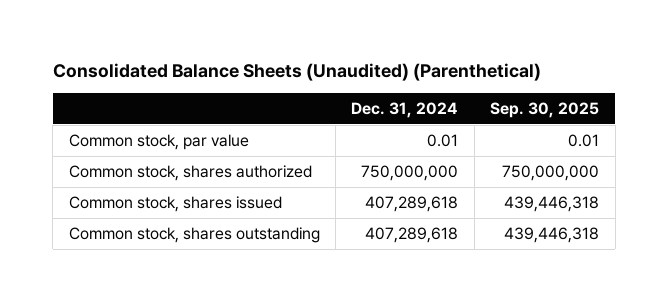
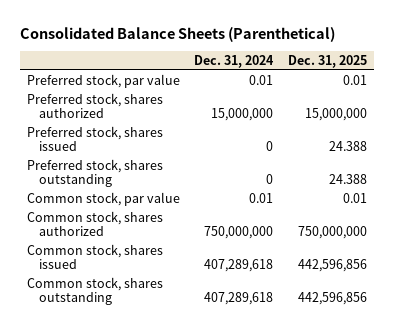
- Consolidated Balance Sheets (Unaudited) (Parenthetical)
+ Consolidated Balance Sheets (Parenthetical)
- | Dec. 31, 2024 | Sep. 30, 2025
+ | Dec. 31, 2024 | Dec. 31, 2025
+ Preferred stock, par value | 0.01 | 0.01
+ Preferred stock, shares authorized | 15,000,000 | 15,000,000
+ Preferred stock, shares issued | 0 | 24.388
+ Preferred stock, shares outstanding | 0 | 24.388

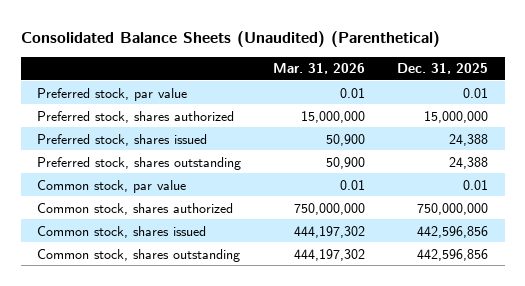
- Consolidated Balance Sheets (Parenthetical)
+ Consolidated Balance Sheets (Unaudited) (Parenthetical)
- | Dec. 31, 2024 | Dec. 31, 2025
+ | Mar. 31, 2026 | Dec. 31, 2025
- Preferred stock, shares issued | 0 | 24.388
- Preferred stock, shares outstanding | 0 | 24.388
+ Preferred stock, shares issued | 50,900 | 24,388
+ Preferred stock, shares outstanding | 50,900 | 24,388

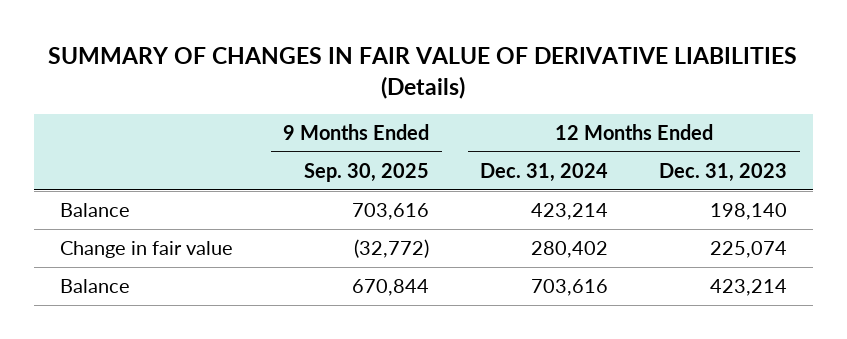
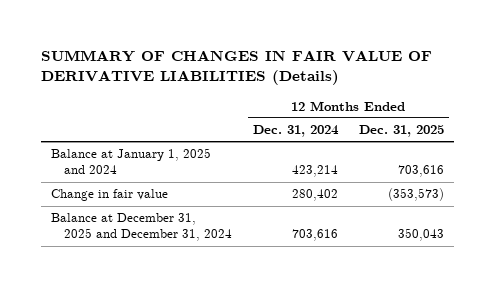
- | 9 Months Ended Sep. 30, 2025 | 12 Months Ended Dec. 31, 2024 | 12 Months Ended Dec. 31, 2023
+ | 12 Months Ended Dec. 31, 2024 | 12 Months Ended Dec. 31, 2025
- Balance | 703,616 | 423,214 | 198,140
+ Balance at January 1, 2025 and 2024 | 423,214 | 703,616
- Balance | 670,844 | 703,616 | 423,214
+ Balance at December 31, 2025 and December 31, 2024 | 703,616 | 350,043

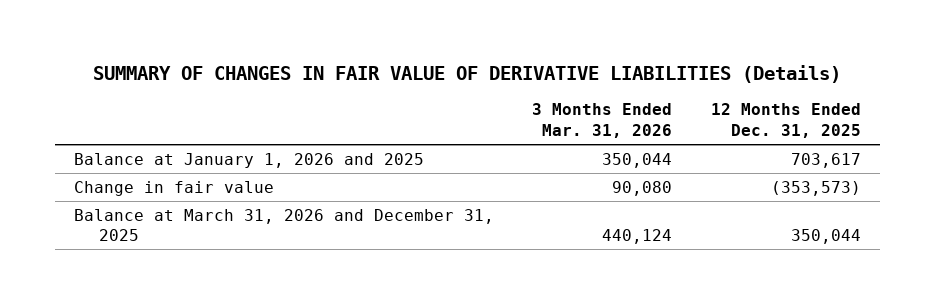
- | 12 Months Ended Dec. 31, 2024 | 12 Months Ended Dec. 31, 2025
+ | 3 Months Ended Mar. 31, 2026 | 12 Months Ended Dec. 31, 2025
- Balance at January 1, 2025 and 2024 | 423,214 | 703,616
+ Balance at January 1, 2026 and 2025 | 350,044 | 703,617
- Balance at December 31, 2025 and December 31, 2024 | 703,616 | 350,043
+ Balance at March 31, 2026 and December 31, 2025 | 440,124 | 350,044

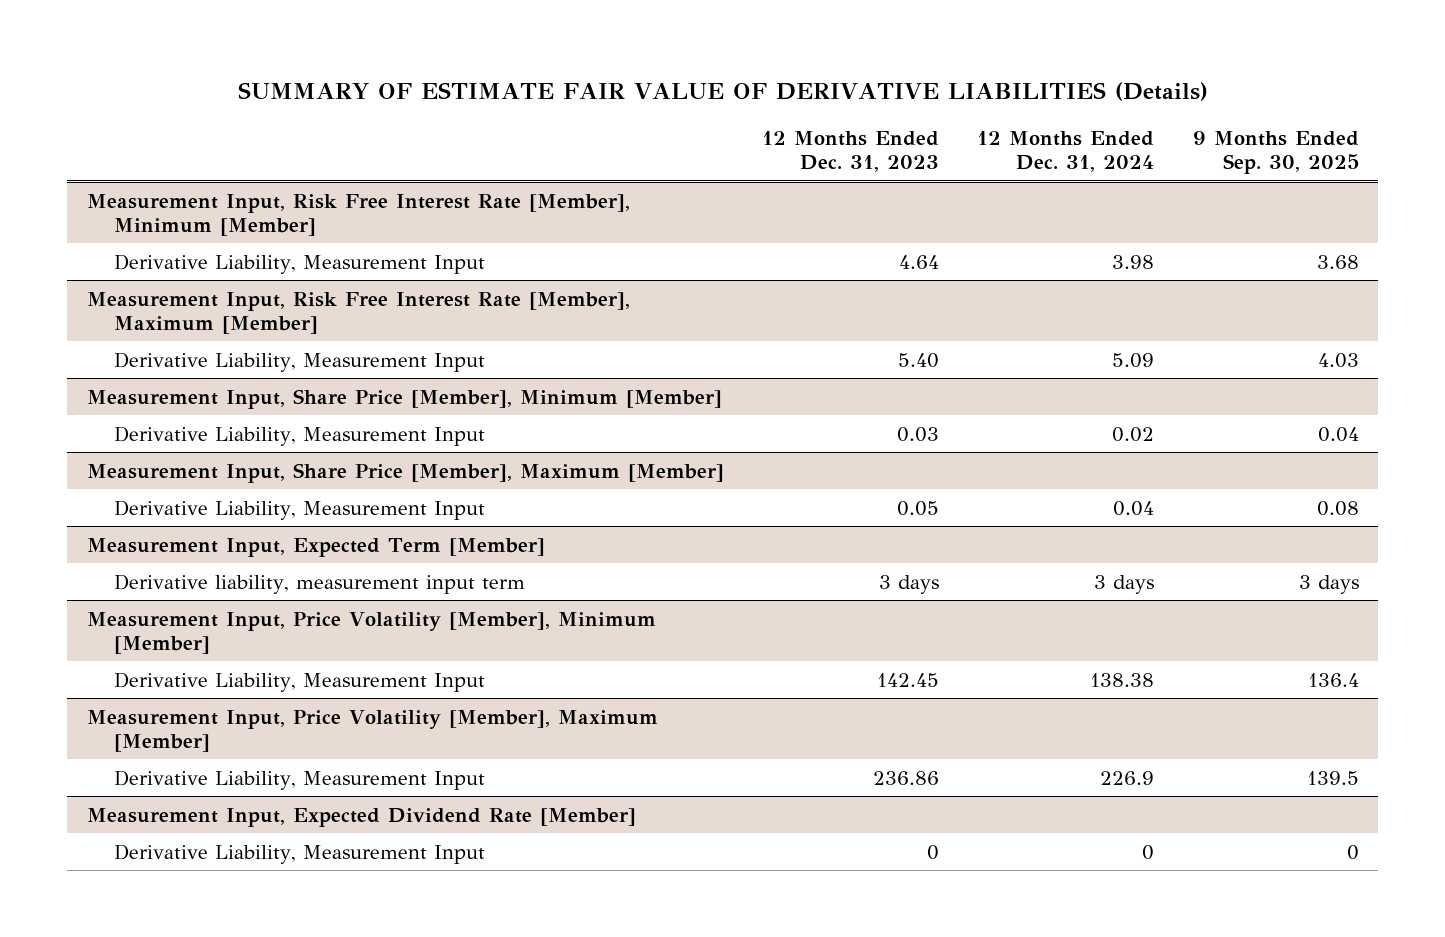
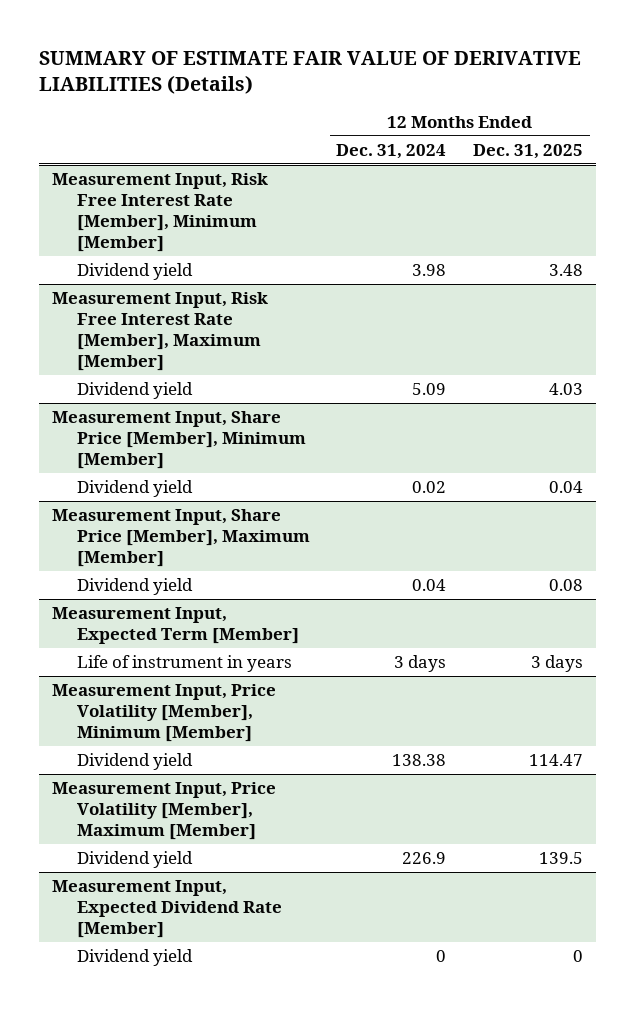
- | 12 Months Ended Dec. 31, 2023 | 12 Months Ended Dec. 31, 2024 | 9 Months Ended Sep. 30, 2025
+ | 12 Months Ended Dec. 31, 2024 | 12 Months Ended Dec. 31, 2025
@ Measurement Input, Risk Free Interest Rate [Member], Minimum [Member]
- Derivative Liability, Measurement Input | 4.64 | 3.98 | 3.68
+ Dividend yield | 3.98 | 3.48
@ Measurement Input, Risk Free Interest Rate [Member], Maximum [Member]
- Derivative Liability, Measurement Input | 5.40 | 5.09 | 4.03
+ Dividend yield | 5.09 | 4.03
@ Measurement Input, Share Price [Member], Minimum [Member]
- Derivative Liability, Measurement Input | 0.03 | 0.02 | 0.04
+ Dividend yield | 0.02 | 0.04
@ Measurement Input, Share Price [Member], Maximum [Member]
- Derivative Liability, Measurement Input | 0.05 | 0.04 | 0.08
+ Dividend yield | 0.04 | 0.08
@ Measurement Input, Expected Term [Member]
- Derivative liability, measurement input term | 3 days | 3 days | 3 days
+ Life of instrument in years | 3 days | 3 days
@ Measurement Input, Price Volatility [Member], Minimum [Member]
- Derivative Liability, Measurement Input | 142.45 | 138.38 | 136.4
+ Dividend yield | 138.38 | 114.47
@ Measurement Input, Price Volatility [Member], Maximum [Member]
- Derivative Liability, Measurement Input | 236.86 | 226.9 | 139.5
+ Dividend yield | 226.9 | 139.5
@ Measurement Input, Expected Dividend Rate [Member]
- Derivative Liability, Measurement Input | 0 | 0 | 0
+ Dividend yield | 0 | 0

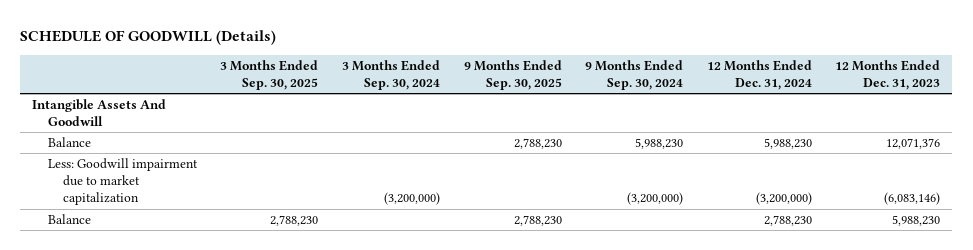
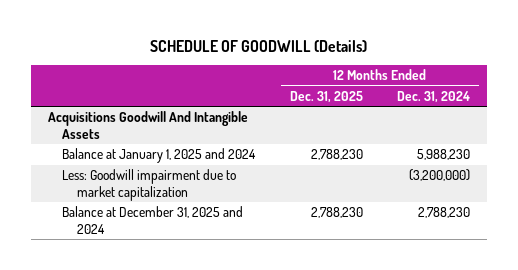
- | 3 Months Ended Sep. 30, 2025 | 3 Months Ended Sep. 30, 2024 | 9 Months Ended Sep. 30, 2025 | 9 Months Ended Sep. 30, 2024 | 12 Months Ended Dec. 31, 2024 | 12 Months Ended Dec. 31, 2023
+ | 12 Months Ended Dec. 31, 2025 | 12 Months Ended Dec. 31, 2024
- Intangible Assets And Goodwill
- Balance | | | 2,788,230 | 5,988,230 | 5,988,230 | 12,071,376
+ Acquisitions Goodwill And Intangible Assets
+ Balance at January 1, 2025 and 2024 | 2,788,230 | 5,988,230
- Balance | 2,788,230 | | 2,788,230 | | 2,788,230 | 5,988,230
+ Balance at December 31, 2025 and 2024 | 2,788,230 | 2,788,230

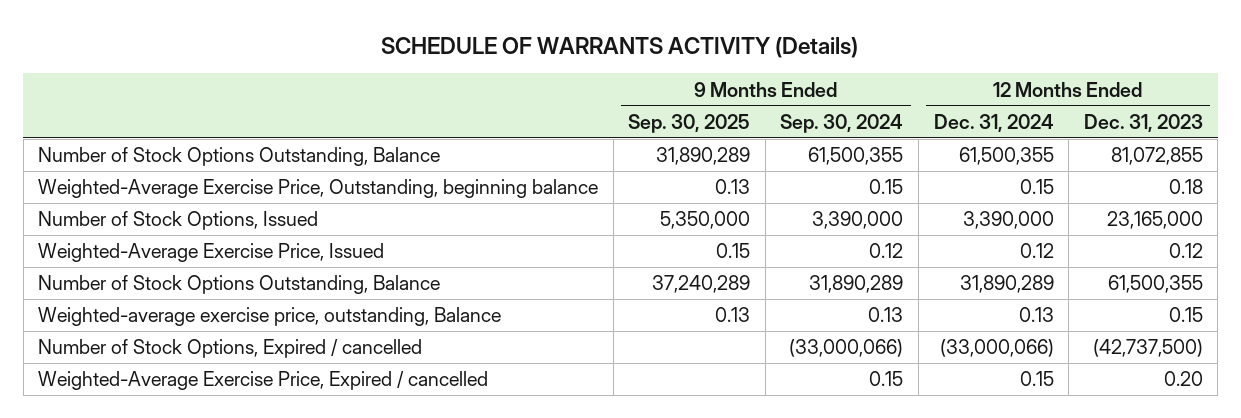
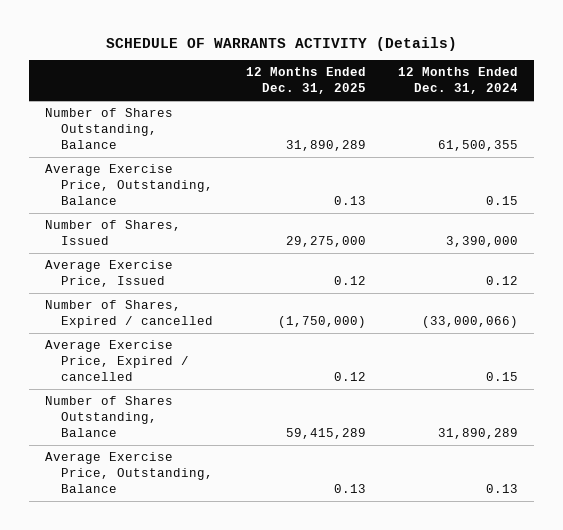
- | 9 Months Ended Sep. 30, 2025 | 9 Months Ended Sep. 30, 2024 | 12 Months Ended Dec. 31, 2024 | 12 Months Ended Dec. 31, 2023
+ | 12 Months Ended Dec. 31, 2025 | 12 Months Ended Dec. 31, 2024
- Number of Stock Options Outstanding, Balance | 31,890,289 | 61,500,355 | 61,500,355 | 81,072,855
- Weighted-Average Exercise Price, Outstanding, beginning balance | 0.13 | 0.15 | 0.15 | 0.18
- Number of Stock Options, Issued | 5,350,000 | 3,390,000 | 3,390,000 | 23,165,000
- Weighted-Average Exercise Price, Issued | 0.15 | 0.12 | 0.12 | 0.12
- Number of Stock Options Outstanding, Balance | 37,240,289 | 31,890,289 | 31,890,289 | 61,500,355
- Weighted-average exercise price, outstanding, Balance | 0.13 | 0.13 | 0.13 | 0.15
- Number of Stock Options, Expired / cancelled | | (33,000,066) | (33,000,066) | (42,737,500)
- Weighted-Average Exercise Price, Expired / cancelled | | 0.15 | 0.15 | 0.20
+ Number of Shares Outstanding, Balance | 31,890,289 | 61,500,355
+ Average Exercise Price, Outstanding, Balance | 0.13 | 0.15
+ Number of Shares, Issued | 29,275,000 | 3,390,000
+ Average Exercise Price, Issued | 0.12 | 0.12
+ Number of Shares, Expired / cancelled | (1,750,000) | (33,000,066)
+ Average Exercise Price, Expired / cancelled | 0.12 | 0.15
+ Number of Shares Outstanding, Balance | 59,415,289 | 31,890,289
+ Average Exercise Price, Outstanding, Balance | 0.13 | 0.13

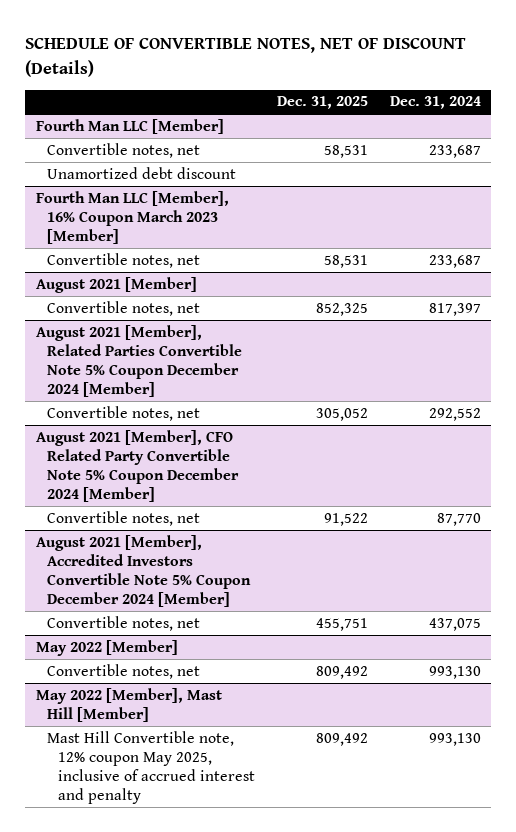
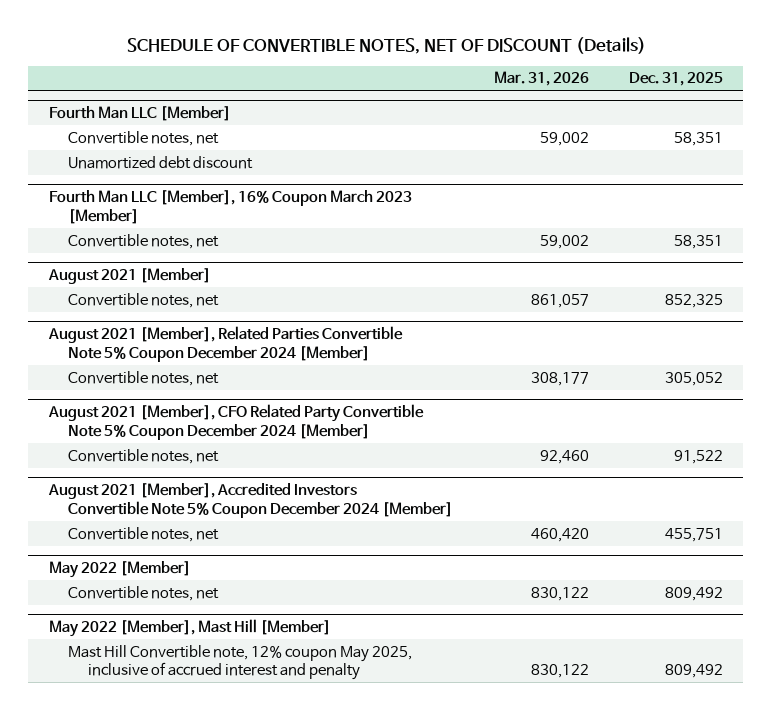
- | Dec. 31, 2025 | Dec. 31, 2024
+ | Mar. 31, 2026 | Dec. 31, 2025
@ Fourth Man LLC [Member]
- Convertible notes, net | 58,531 | 233,687
+ Convertible notes, net | 59,002 | 58,351
@ Fourth Man LLC [Member], 16% Coupon March 2023 [Member]
- Convertible notes, net | 58,531 | 233,687
+ Convertible notes, net | 59,002 | 58,351

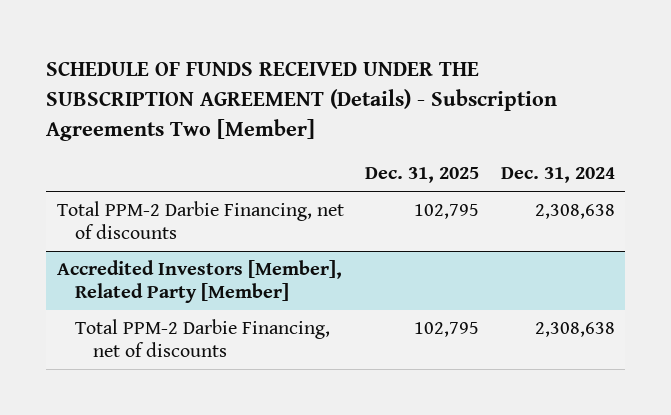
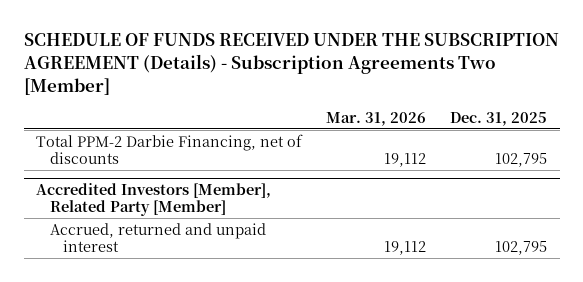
- | Dec. 31, 2025 | Dec. 31, 2024
+ | Mar. 31, 2026 | Dec. 31, 2025
@ Accredited Investors [Member], Related Party [Member]
- Total PPM-2 Darbie Financing, net of discounts | 102,795 | 2,308,638
+ Accrued, returned and unpaid interest | 19,112 | 102,795

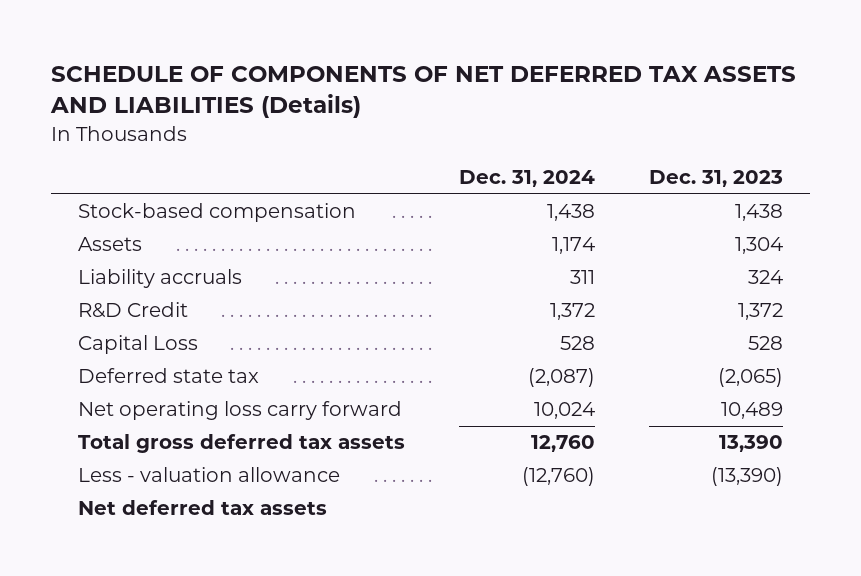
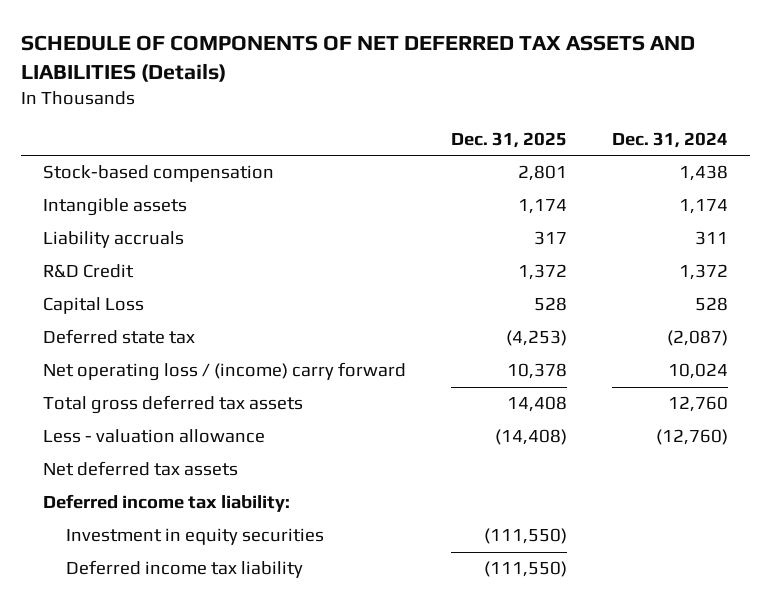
- | Dec. 31, 2024 | Dec. 31, 2023
+ | Dec. 31, 2025 | Dec. 31, 2024
- Assets | 1,174 | 1,304
+ Intangible assets | 1,174 | 1,174
- Net operating loss carry forward | 10,024 | 10,489
+ Net operating loss / (income) carry forward | 10,378 | 10,024
+ Deferred income tax liability:
+ Investment in equity securities | (111,550) |
+ Deferred income tax liability | (111,550) |

